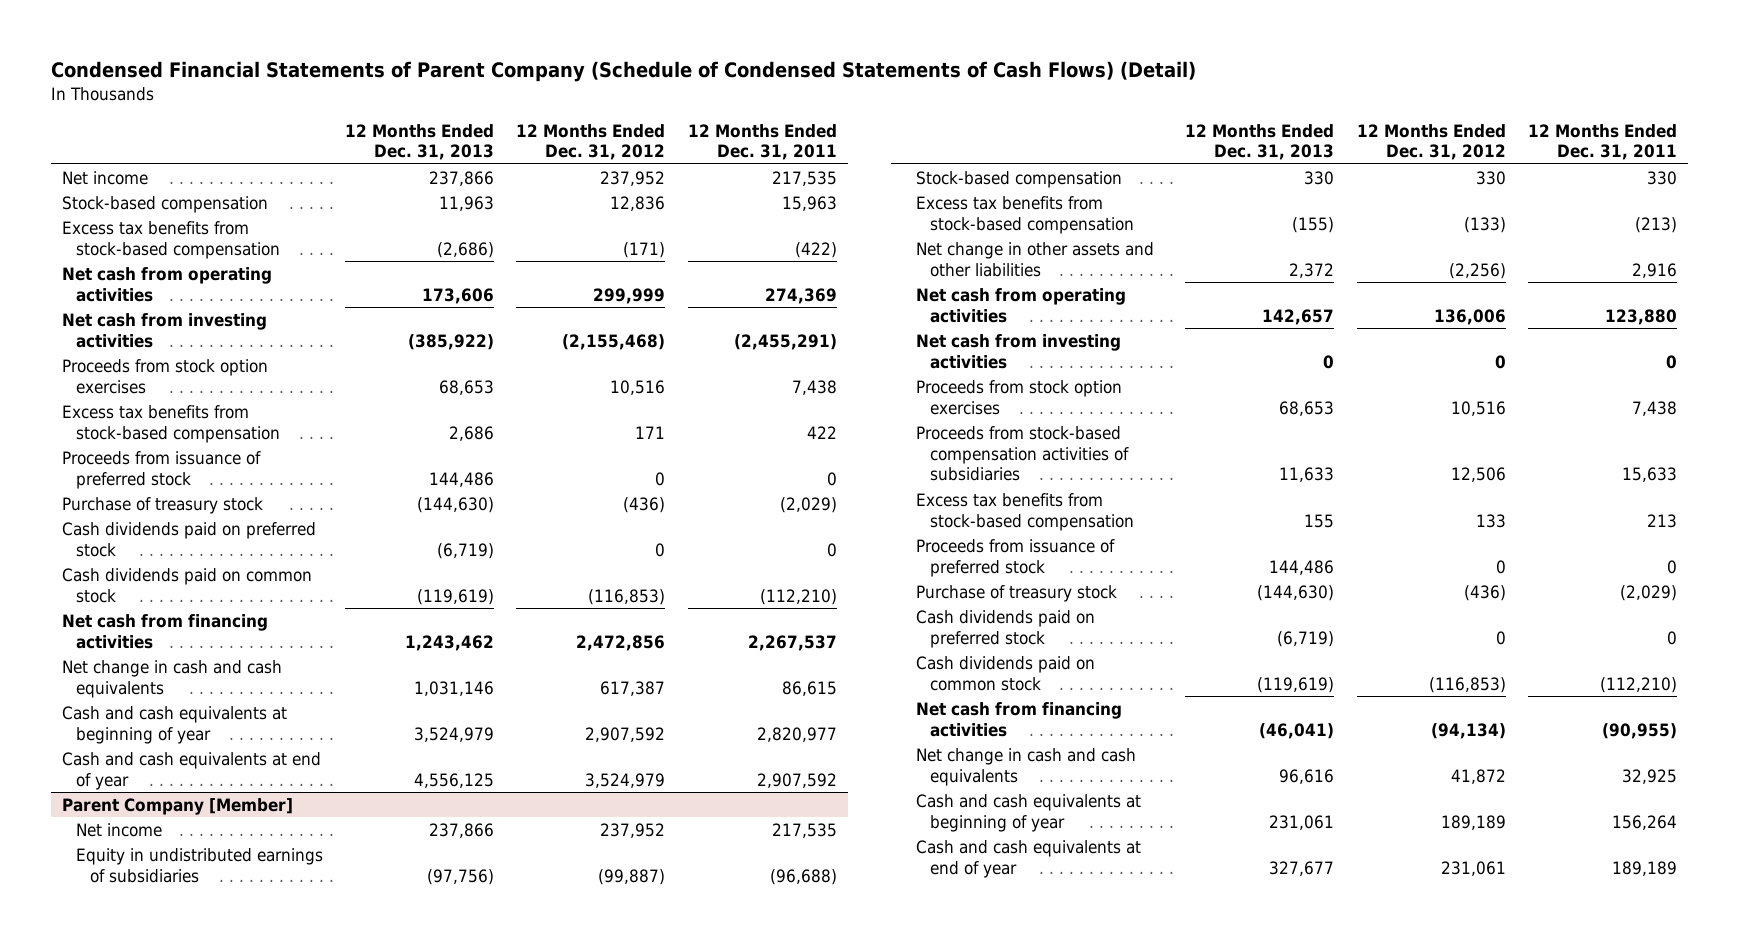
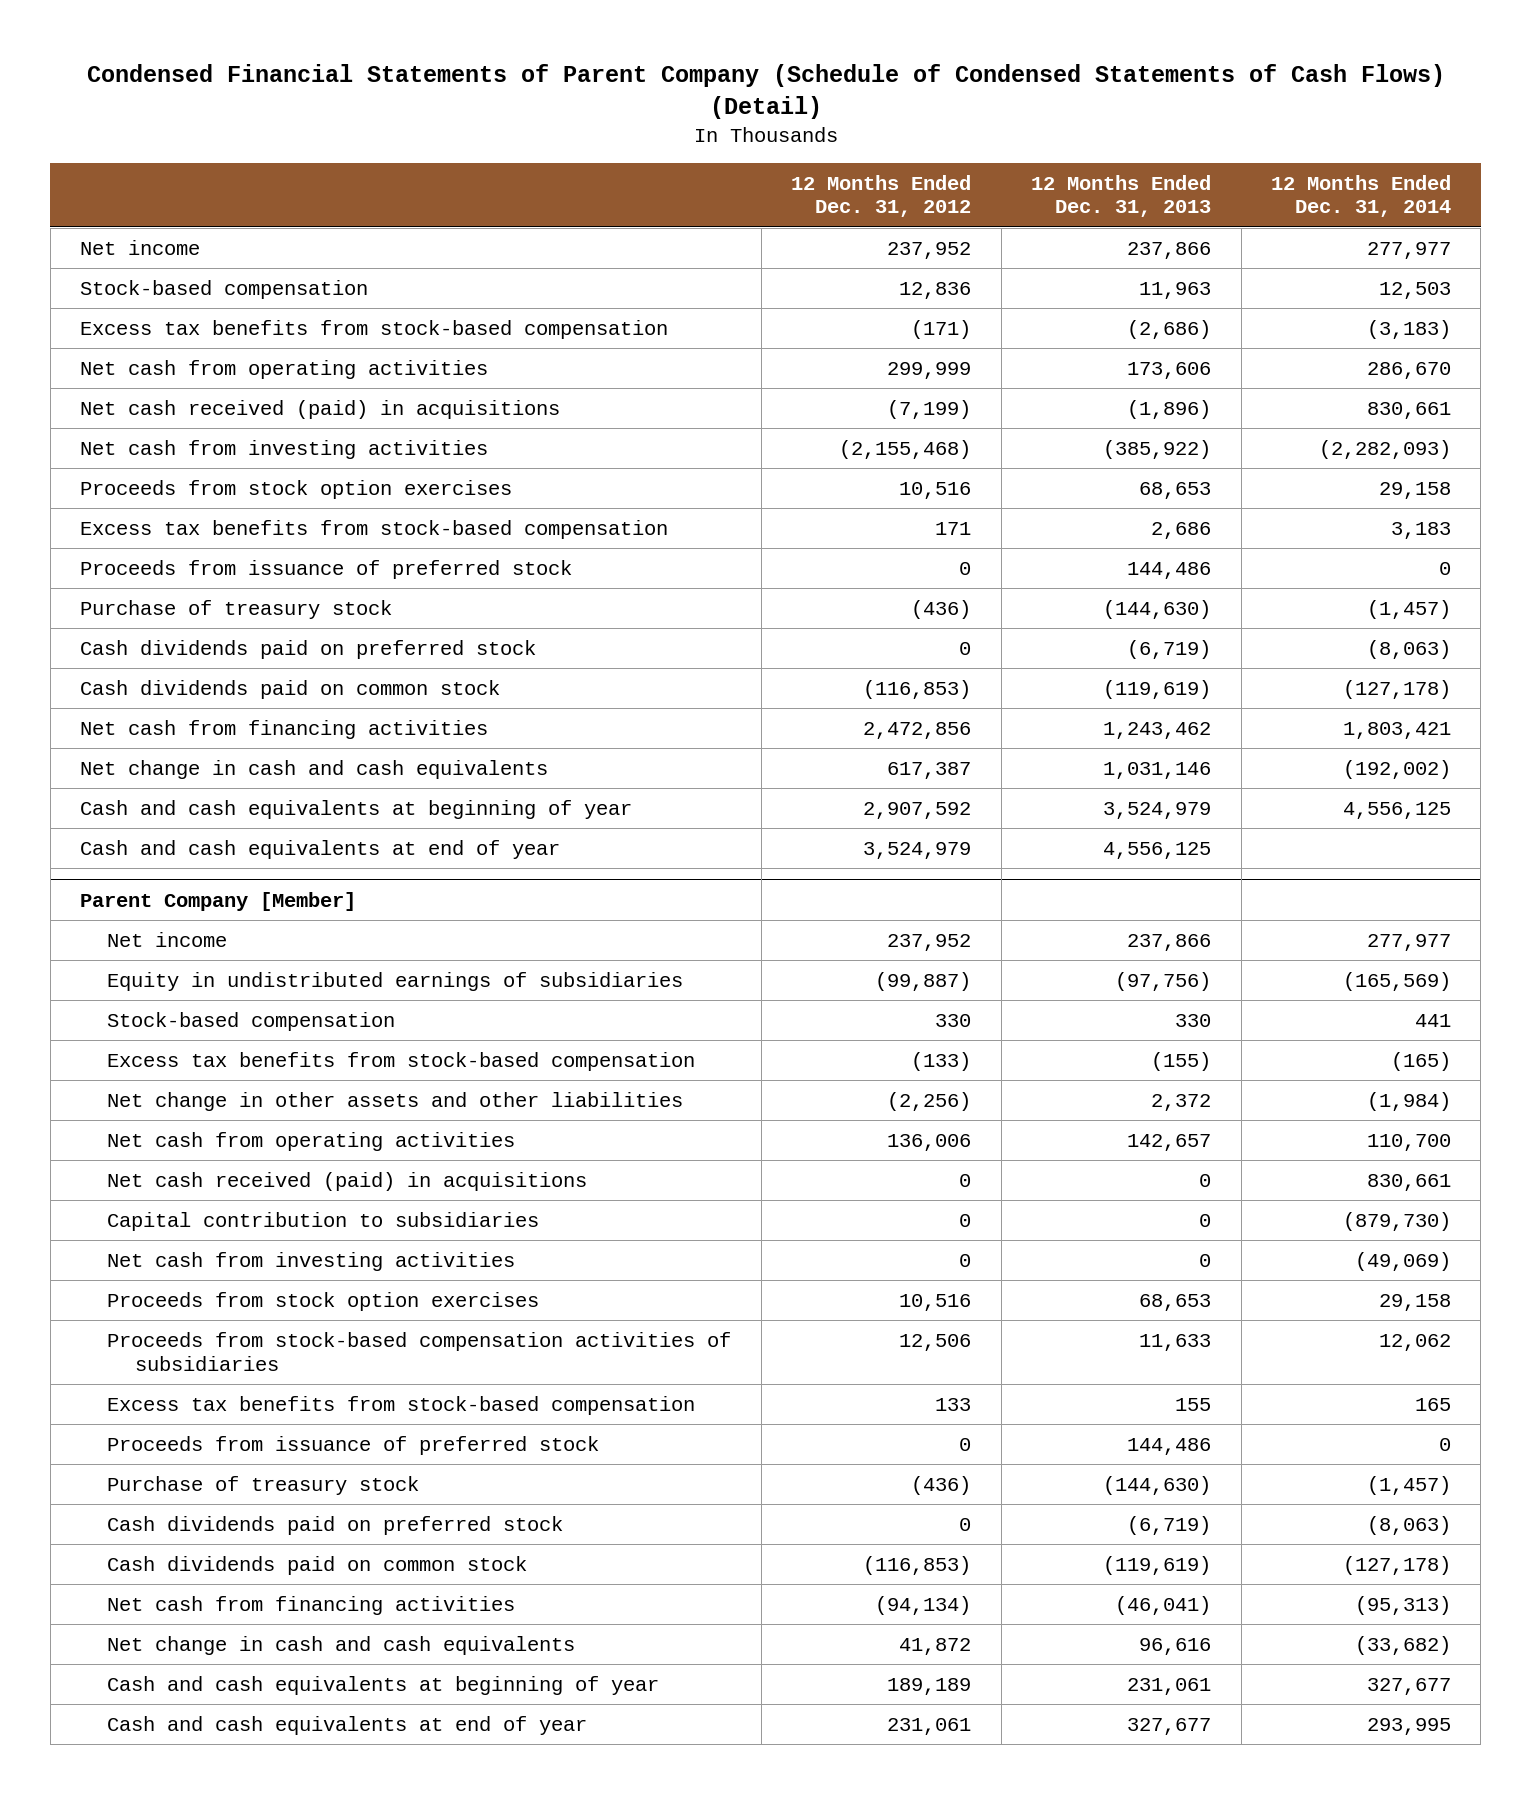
- | 12 Months Ended Dec. 31, 2013 | 12 Months Ended Dec. 31, 2012 | 12 Months Ended Dec. 31, 2011
+ | 12 Months Ended Dec. 31, 2012 | 12 Months Ended Dec. 31, 2013 | 12 Months Ended Dec. 31, 2014
+ Net cash received (paid) in acquisitions | (7,199) | (1,896) | 830,661
@ Parent Company [Member]
+ Net cash received (paid) in acquisitions | 0 | 0 | 830,661
+ Capital contribution to subsidiaries | 0 | 0 | (879,730)

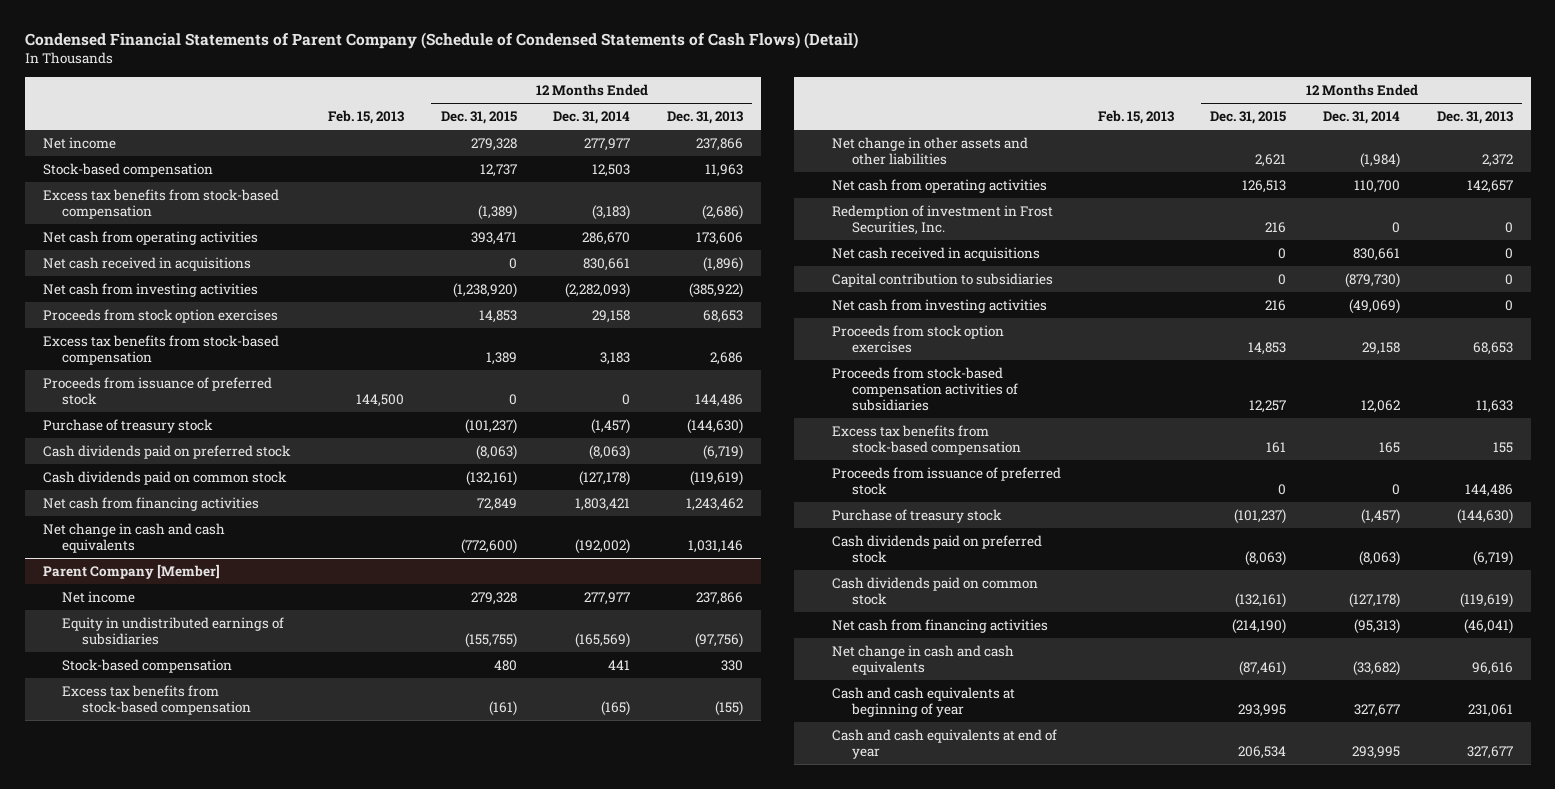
- | 12 Months Ended Dec. 31, 2012 | 12 Months Ended Dec. 31, 2013 | 12 Months Ended Dec. 31, 2014
+ | Feb. 15, 2013 | 12 Months Ended Dec. 31, 2015 | 12 Months Ended Dec. 31, 2014 | 12 Months Ended Dec. 31, 2013
- Net cash received (paid) in acquisitions | (7,199) | (1,896) | 830,661
+ Net cash received in acquisitions | | 0 | 830,661 | (1,896)
- Cash and cash equivalents at beginning of year | 2,907,592 | 3,524,979 | 4,556,125
- Cash and cash equivalents at end of year | 3,524,979 | 4,556,125 |
@ Parent Company [Member]
- Net cash received (paid) in acquisitions | 0 | 0 | 830,661
+ Redemption of investment in Frost Securities, Inc. | | 216 | 0 | 0
+ Net cash received in acquisitions | | 0 | 830,661 | 0

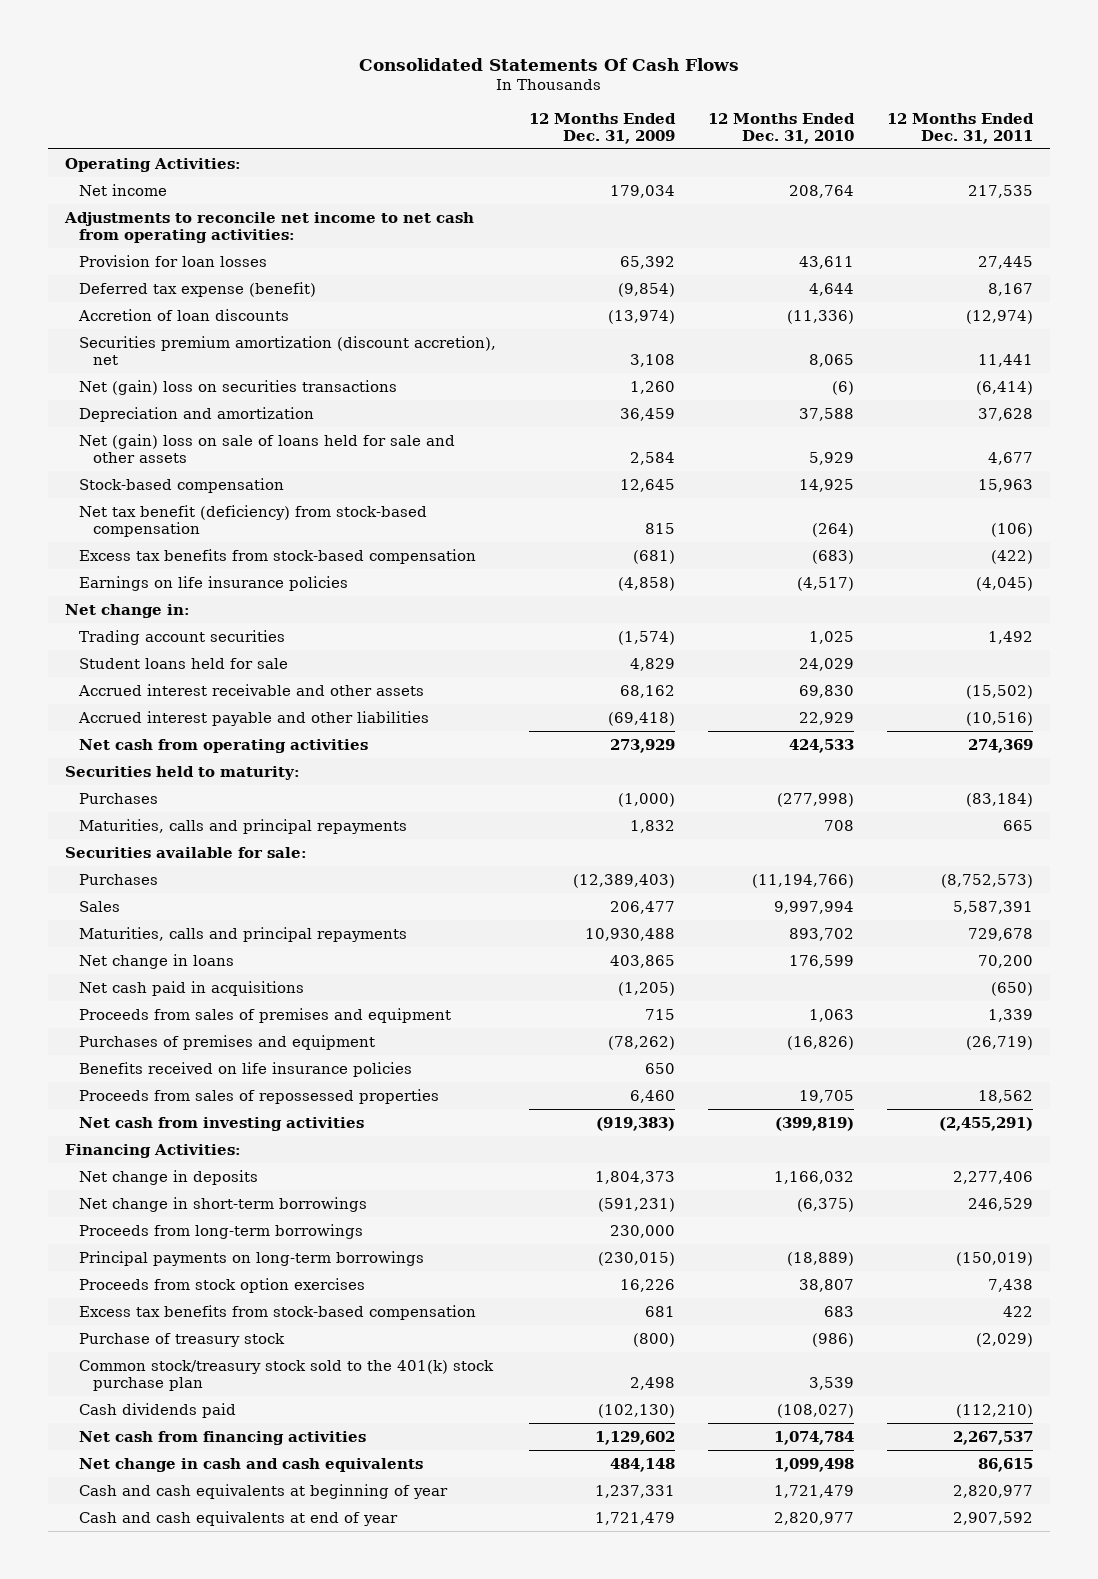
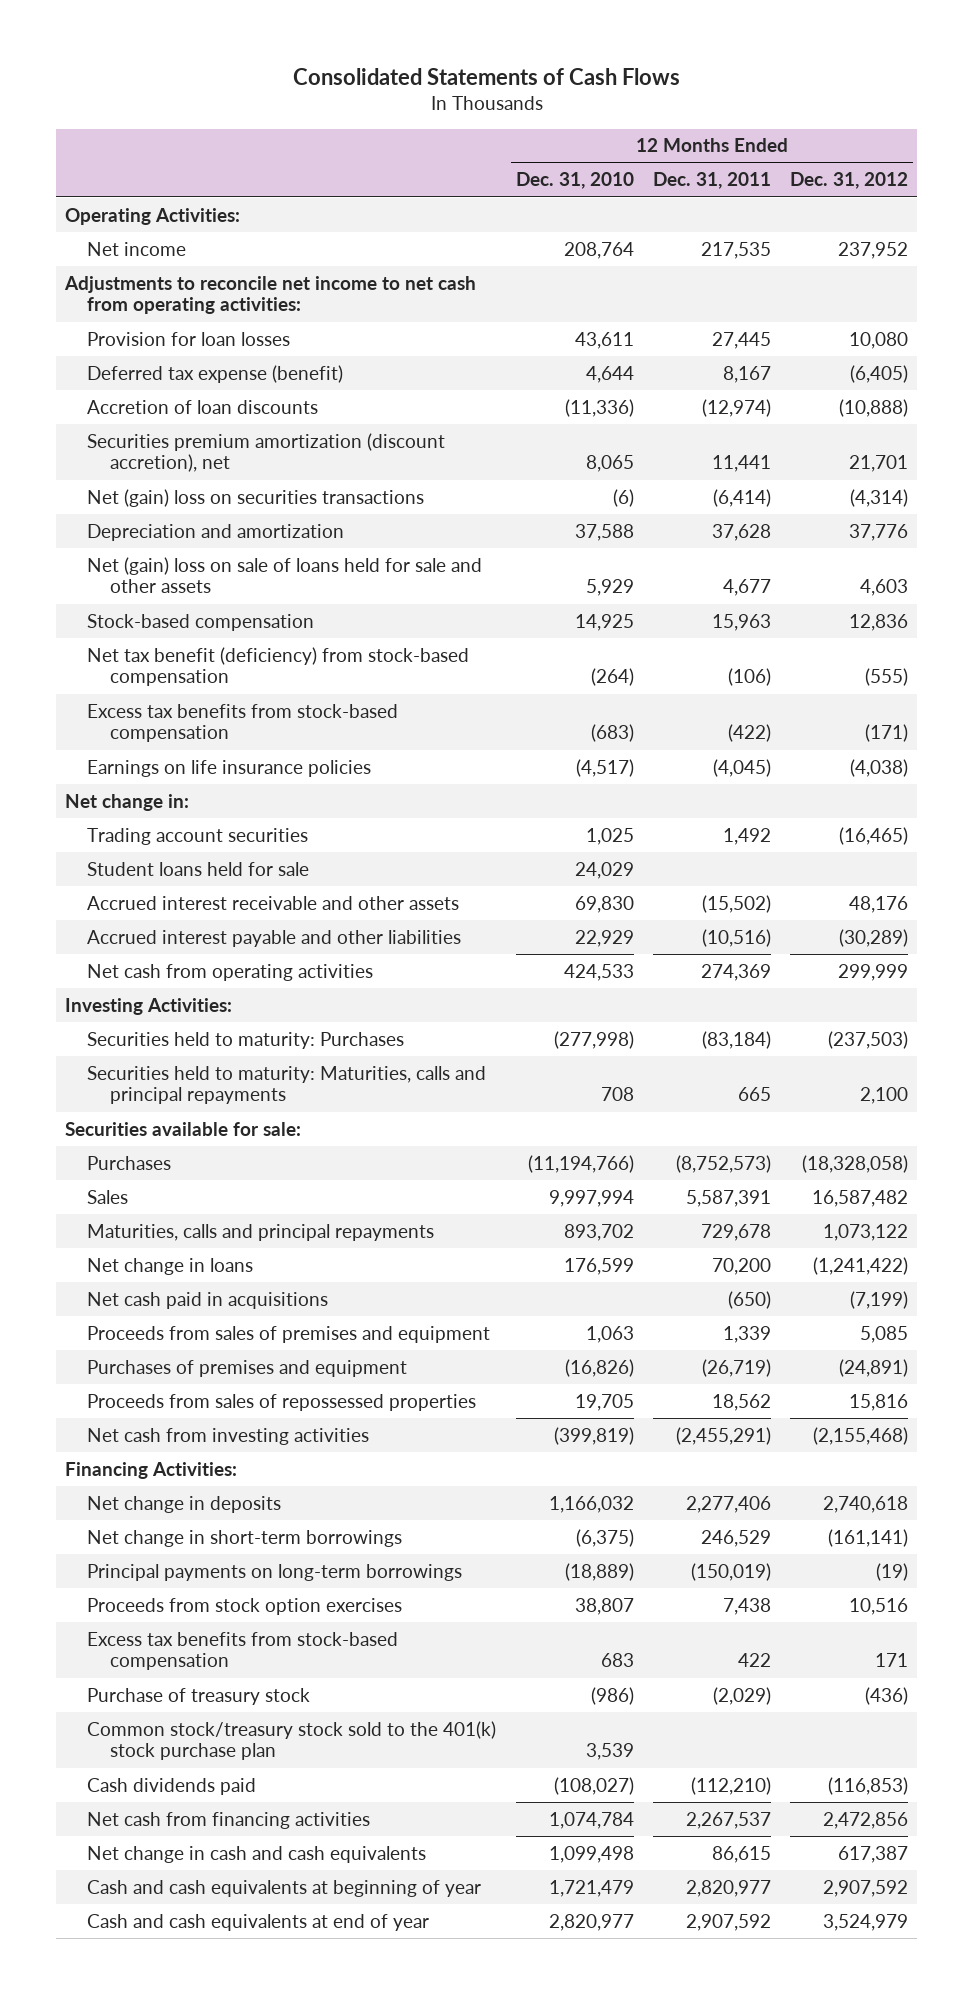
- Consolidated Statements Of Cash Flows
+ Consolidated Statements of Cash Flows
- | 12 Months Ended Dec. 31, 2009 | 12 Months Ended Dec. 31, 2010 | 12 Months Ended Dec. 31, 2011
+ | 12 Months Ended Dec. 31, 2010 | 12 Months Ended Dec. 31, 2011 | 12 Months Ended Dec. 31, 2012
- Securities held to maturity:
- Purchases | (1,000) | (277,998) | (83,184)
- Maturities, calls and principal repayments | 1,832 | 708 | 665
+ Investing Activities:
+ Securities held to maturity: Purchases | (277,998) | (83,184) | (237,503)
+ Securities held to maturity: Maturities, calls and principal repayments | 708 | 665 | 2,100
- Benefits received on life insurance policies | 650 | |
- Proceeds from long-term borrowings | 230,000 | |

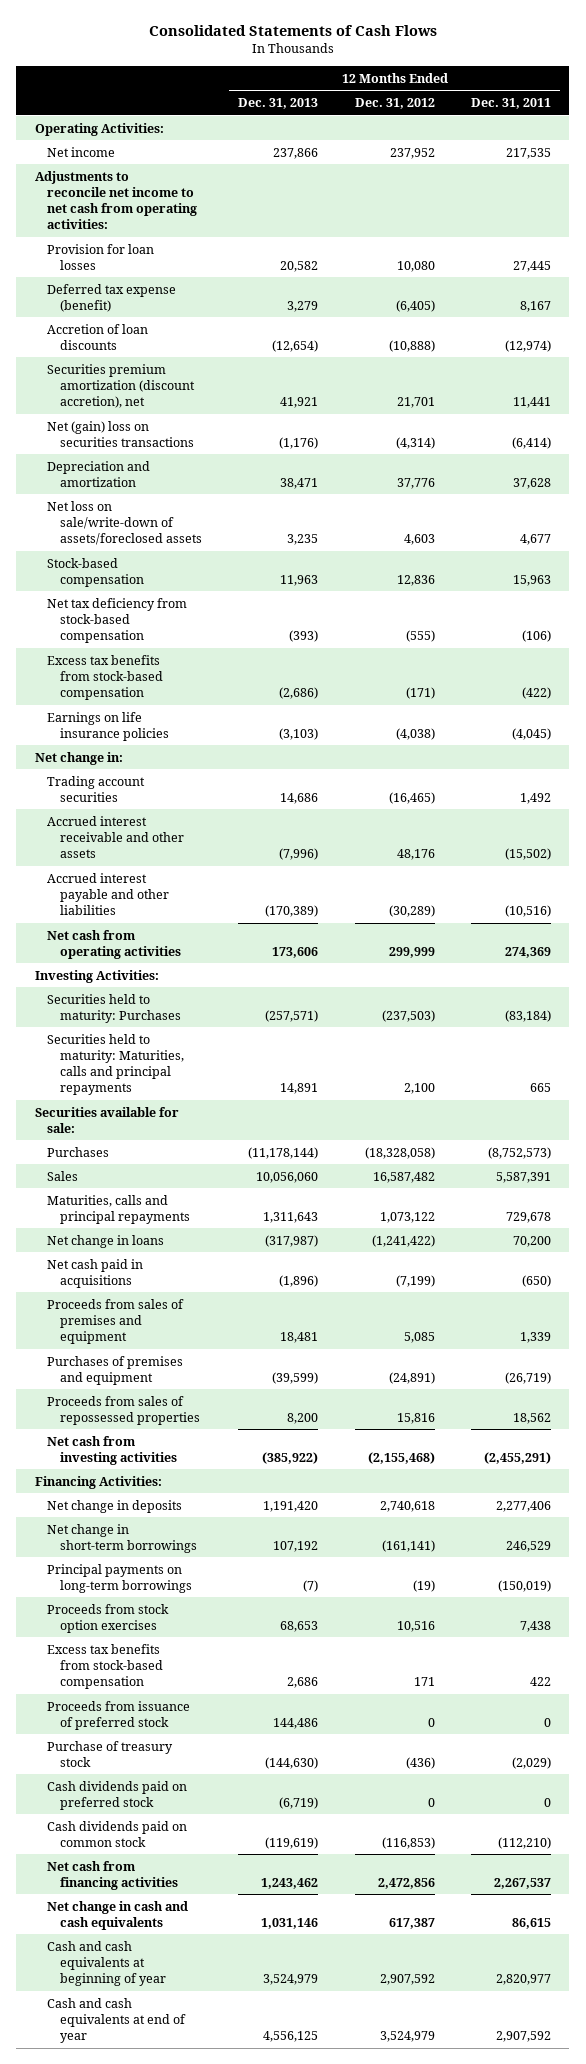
- | 12 Months Ended Dec. 31, 2010 | 12 Months Ended Dec. 31, 2011 | 12 Months Ended Dec. 31, 2012
+ | 12 Months Ended Dec. 31, 2013 | 12 Months Ended Dec. 31, 2012 | 12 Months Ended Dec. 31, 2011
- Net (gain) loss on sale of loans held for sale and other assets | 5,929 | 4,677 | 4,603
+ Net loss on sale/write-down of assets/foreclosed assets | 3,235 | 4,603 | 4,677
- Net tax benefit (deficiency) from stock-based compensation | (264) | (106) | (555)
+ Net tax deficiency from stock-based compensation | (393) | (555) | (106)
- Student loans held for sale | 24,029 | |
+ Proceeds from issuance of preferred stock | 144,486 | 0 | 0
- Common stock/treasury stock sold to the 401(k) stock purchase plan | 3,539 | |
- Cash dividends paid | (108,027) | (112,210) | (116,853)
+ Cash dividends paid on preferred stock | (6,719) | 0 | 0
+ Cash dividends paid on common stock | (119,619) | (116,853) | (112,210)

